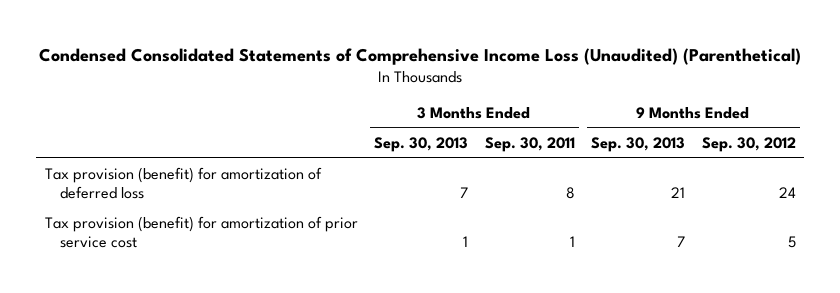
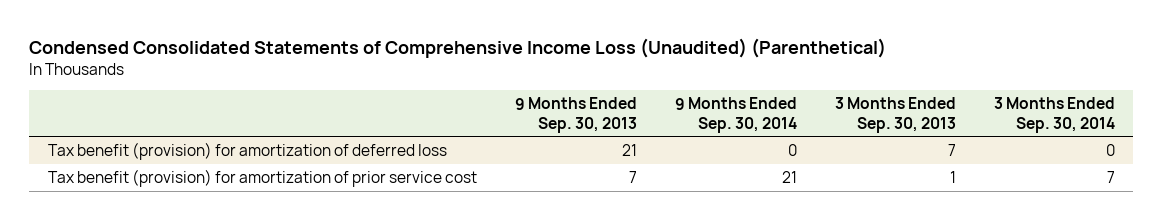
- | 3 Months Ended Sep. 30, 2013 | 3 Months Ended Sep. 30, 2011 | 9 Months Ended Sep. 30, 2013 | 9 Months Ended Sep. 30, 2012
+ | 9 Months Ended Sep. 30, 2013 | 9 Months Ended Sep. 30, 2014 | 3 Months Ended Sep. 30, 2013 | 3 Months Ended Sep. 30, 2014
- Tax provision (benefit) for amortization of deferred loss | 7 | 8 | 21 | 24
- Tax provision (benefit) for amortization of prior service cost | 1 | 1 | 7 | 5
+ Tax benefit (provision) for amortization of deferred loss | 21 | 0 | 7 | 0
+ Tax benefit (provision) for amortization of prior service cost | 7 | 21 | 1 | 7

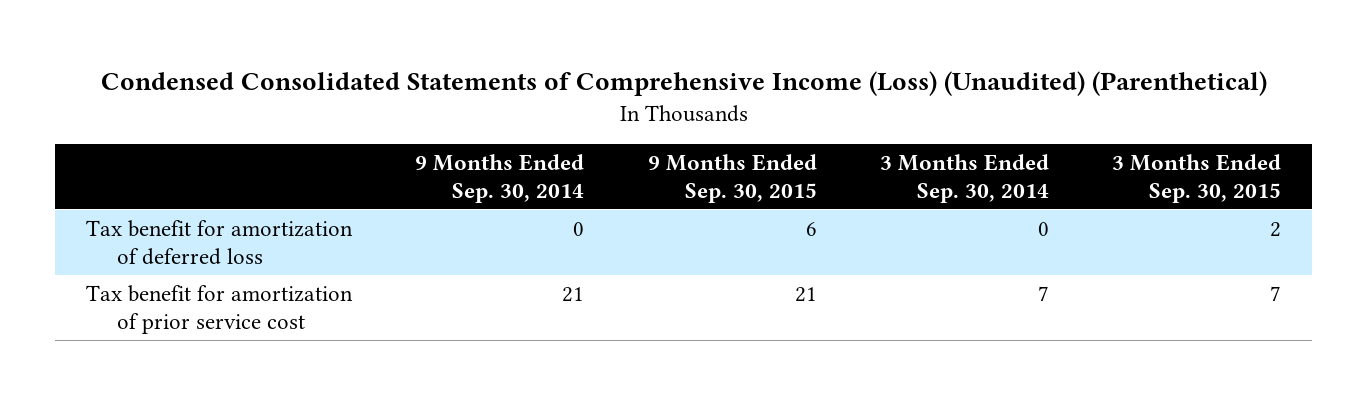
- Condensed Consolidated Statements of Comprehensive Income Loss (Unaudited) (Parenthetical)
+ Condensed Consolidated Statements of Comprehensive Income (Loss) (Unaudited) (Parenthetical)
- | 9 Months Ended Sep. 30, 2013 | 9 Months Ended Sep. 30, 2014 | 3 Months Ended Sep. 30, 2013 | 3 Months Ended Sep. 30, 2014
+ | 9 Months Ended Sep. 30, 2014 | 9 Months Ended Sep. 30, 2015 | 3 Months Ended Sep. 30, 2014 | 3 Months Ended Sep. 30, 2015
- Tax benefit (provision) for amortization of deferred loss | 21 | 0 | 7 | 0
- Tax benefit (provision) for amortization of prior service cost | 7 | 21 | 1 | 7
+ Tax benefit for amortization of deferred loss | 0 | 6 | 0 | 2
+ Tax benefit for amortization of prior service cost | 21 | 21 | 7 | 7

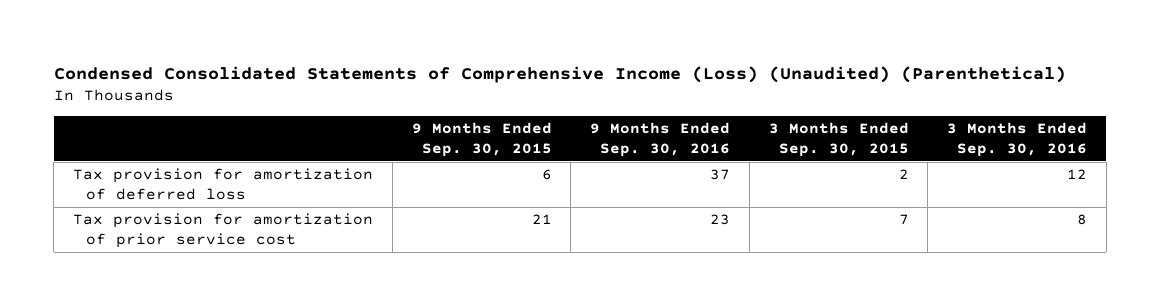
- | 9 Months Ended Sep. 30, 2014 | 9 Months Ended Sep. 30, 2015 | 3 Months Ended Sep. 30, 2014 | 3 Months Ended Sep. 30, 2015
+ | 9 Months Ended Sep. 30, 2015 | 9 Months Ended Sep. 30, 2016 | 3 Months Ended Sep. 30, 2015 | 3 Months Ended Sep. 30, 2016
- Tax benefit for amortization of deferred loss | 0 | 6 | 0 | 2
- Tax benefit for amortization of prior service cost | 21 | 21 | 7 | 7
+ Tax provision for amortization of deferred loss | 6 | 37 | 2 | 12
+ Tax provision for amortization of prior service cost | 21 | 23 | 7 | 8

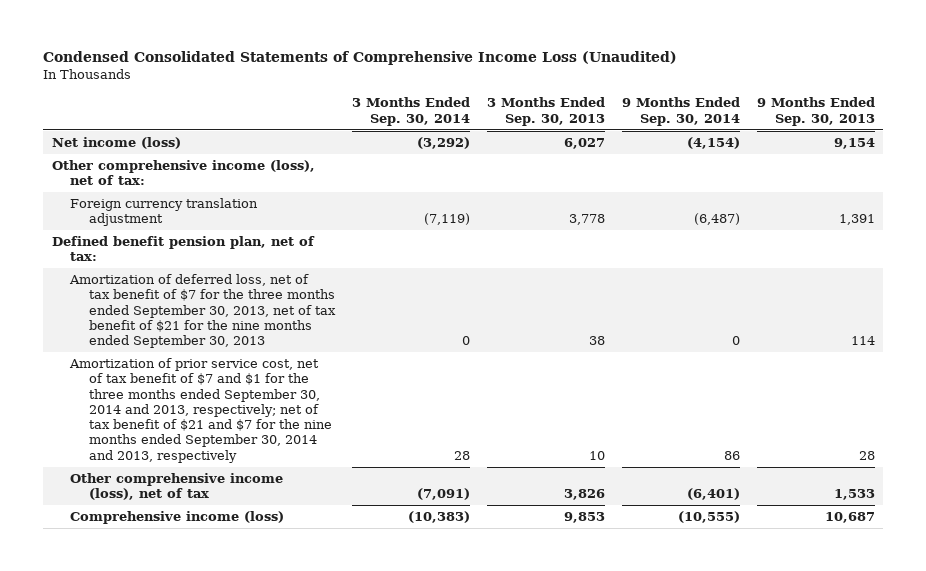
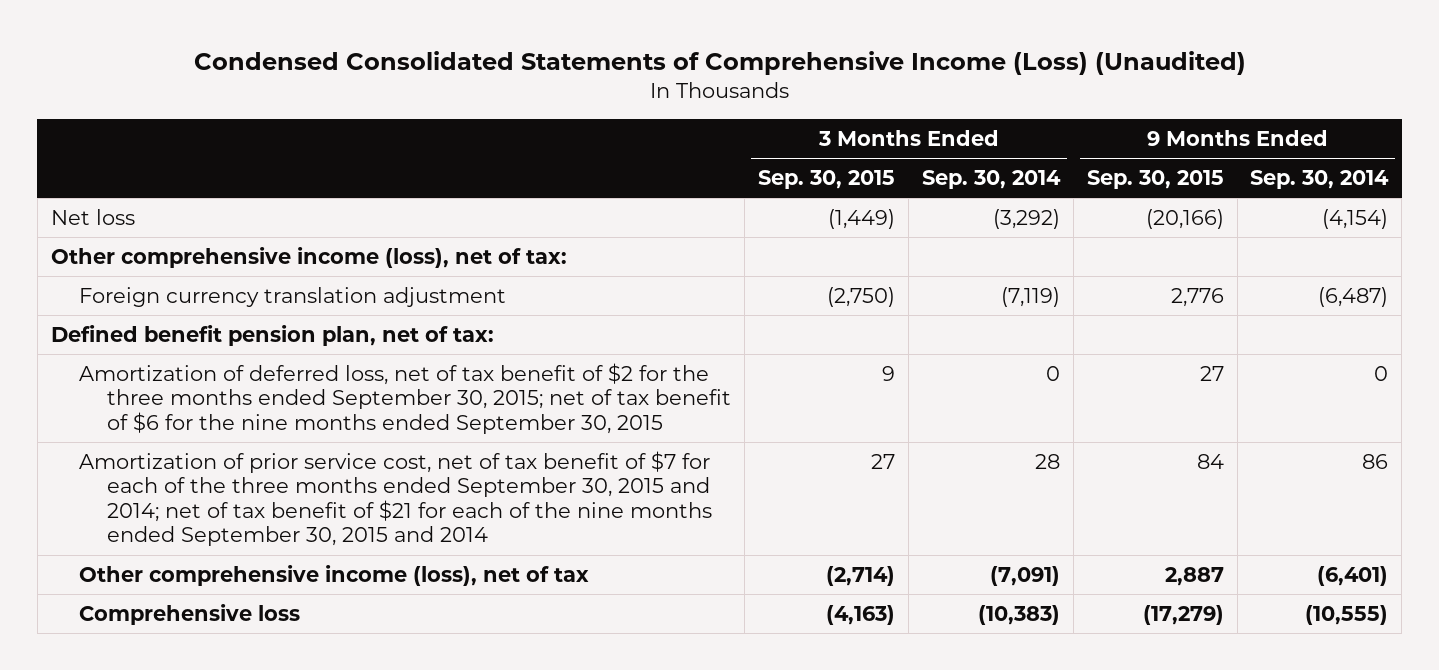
- Condensed Consolidated Statements of Comprehensive Income Loss (Unaudited)
+ Condensed Consolidated Statements of Comprehensive Income (Loss) (Unaudited)
- | 3 Months Ended Sep. 30, 2014 | 3 Months Ended Sep. 30, 2013 | 9 Months Ended Sep. 30, 2014 | 9 Months Ended Sep. 30, 2013
+ | 3 Months Ended Sep. 30, 2015 | 3 Months Ended Sep. 30, 2014 | 9 Months Ended Sep. 30, 2015 | 9 Months Ended Sep. 30, 2014
- Net income (loss) | (3,292) | 6,027 | (4,154) | 9,154
+ Net loss | (1,449) | (3,292) | (20,166) | (4,154)
- Amortization of deferred loss, net of tax benefit of $7 for the three months ended September 30, 2013, net of tax benefit of $21 for the nine months ended September 30, 2013 | 0 | 38 | 0 | 114
- Amortization of prior service cost, net of tax benefit of $7 and $1 for the three months ended September 30, 2014 and 2013, respectively; net of tax benefit of $21 and $7 for the nine months ended September 30, 2014 and 2013, respectively | 28 | 10 | 86 | 28
+ Amortization of deferred loss, net of tax benefit of $2 for the three months ended September 30, 2015; net of tax benefit of $6 for the nine months ended September 30, 2015 | 9 | 0 | 27 | 0
+ Amortization of prior service cost, net of tax benefit of $7 for each of the three months ended September 30, 2015 and 2014; net of tax benefit of $21 for each of the nine months ended September 30, 2015 and 2014 | 27 | 28 | 84 | 86
- Comprehensive income (loss) | (10,383) | 9,853 | (10,555) | 10,687
+ Comprehensive loss | (4,163) | (10,383) | (17,279) | (10,555)

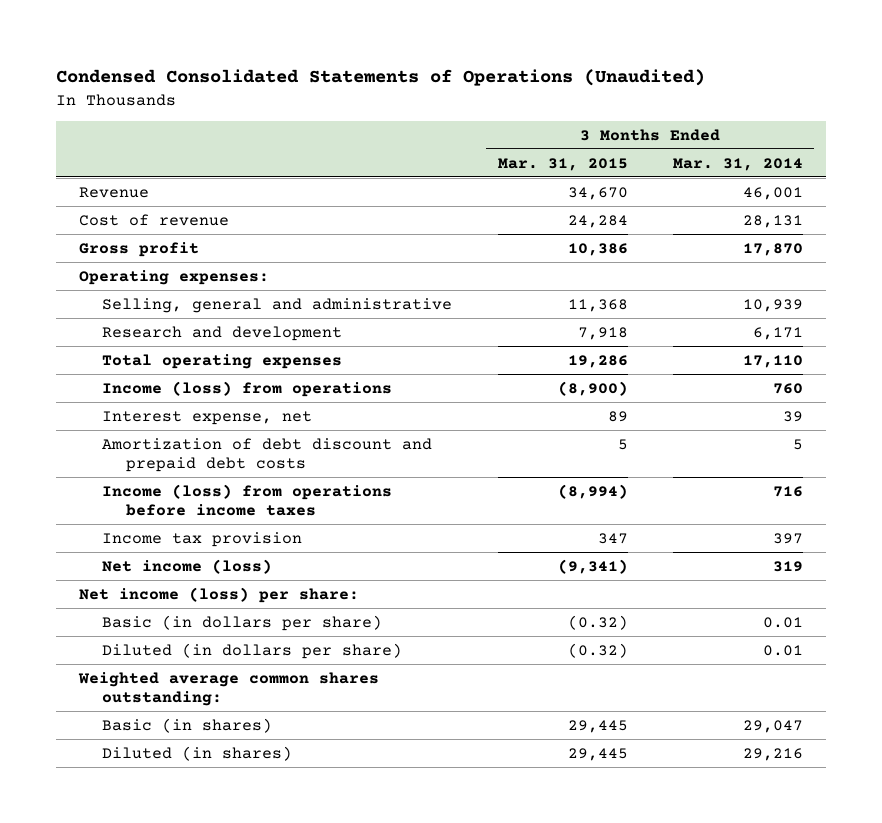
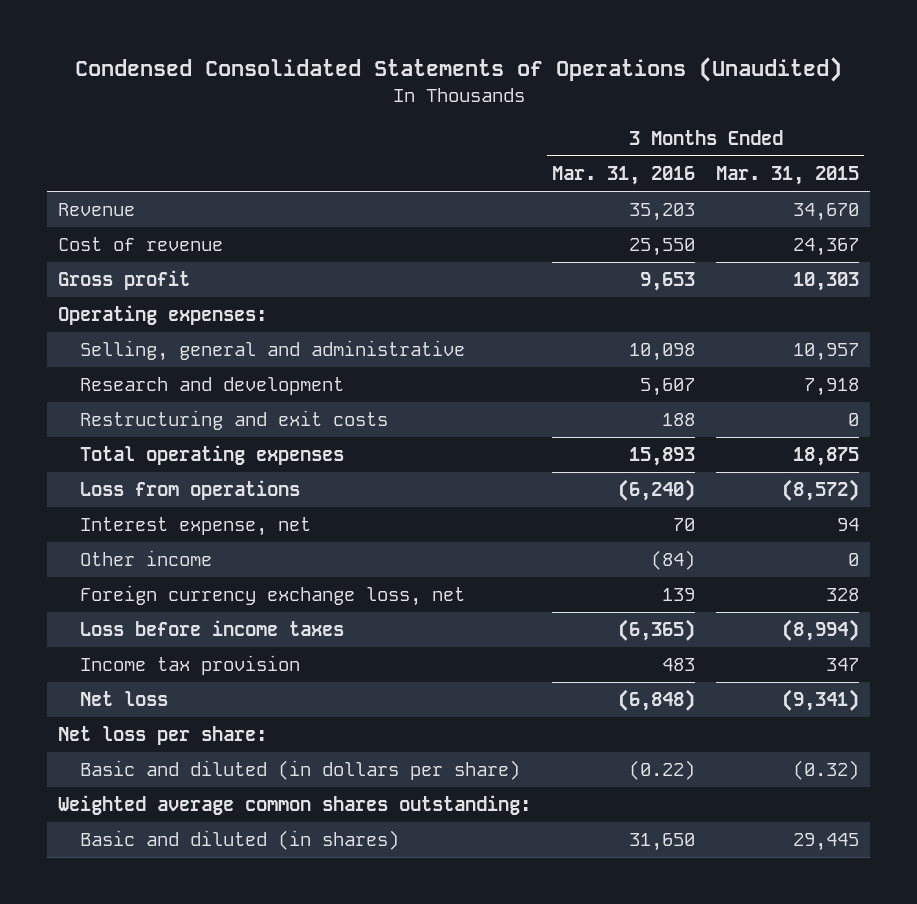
- | 3 Months Ended Mar. 31, 2015 | 3 Months Ended Mar. 31, 2014
+ | 3 Months Ended Mar. 31, 2016 | 3 Months Ended Mar. 31, 2015
- Cost of revenue | 24,284 | 28,131
- Gross profit | 10,386 | 17,870
+ Cost of revenue | 25,550 | 24,367
+ Gross profit | 9,653 | 10,303
- Selling, general and administrative | 11,368 | 10,939
+ Selling, general and administrative | 10,098 | 10,957
- Total operating expenses | 19,286 | 17,110
- Income (loss) from operations | (8,900) | 760
- Interest expense, net | 89 | 39
- Amortization of debt discount and prepaid debt costs | 5 | 5
- Income (loss) from operations before income taxes | (8,994) | 716
+ Restructuring and exit costs | 188 | 0
+ Total operating expenses | 15,893 | 18,875
+ Loss from operations | (6,240) | (8,572)
+ Interest expense, net | 70 | 94
+ Other income | (84) | 0
+ Foreign currency exchange loss, net | 139 | 328
+ Loss before income taxes | (6,365) | (8,994)
- Net income (loss) | (9,341) | 319
- Net income (loss) per share:
- Basic (in dollars per share) | (0.32) | 0.01
- Diluted (in dollars per share) | (0.32) | 0.01
+ Net loss | (6,848) | (9,341)
+ Net loss per share:
+ Basic and diluted (in dollars per share) | (0.22) | (0.32)
- Basic (in shares) | 29,445 | 29,047
- Diluted (in shares) | 29,445 | 29,216
+ Basic and diluted (in shares) | 31,650 | 29,445

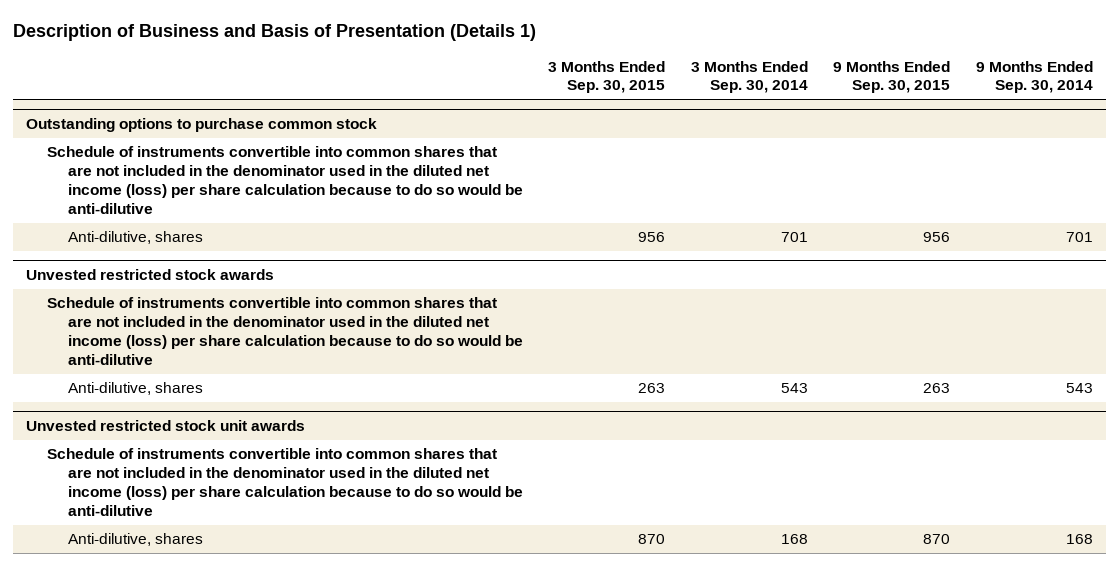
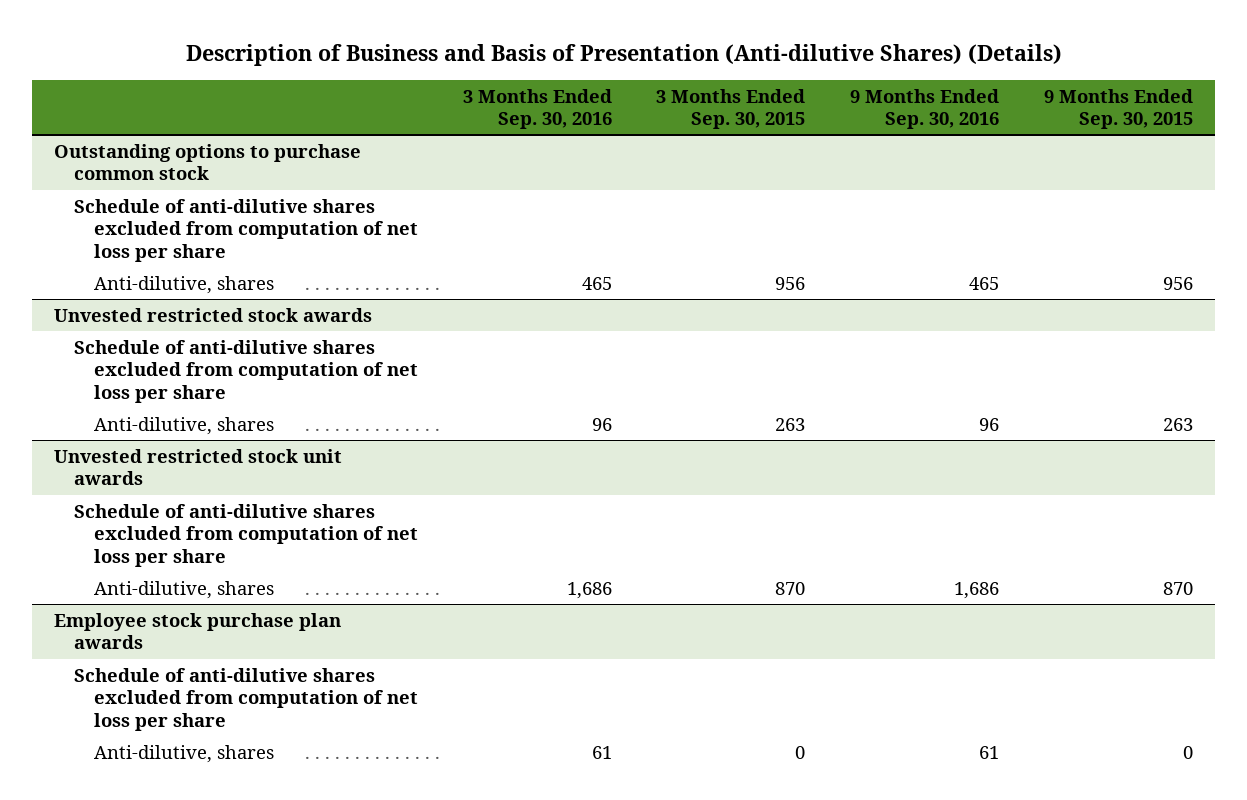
- Description of Business and Basis of Presentation (Details 1)
+ Description of Business and Basis of Presentation (Anti-dilutive Shares) (Details)
- | 3 Months Ended Sep. 30, 2015 | 3 Months Ended Sep. 30, 2014 | 9 Months Ended Sep. 30, 2015 | 9 Months Ended Sep. 30, 2014
+ | 3 Months Ended Sep. 30, 2016 | 3 Months Ended Sep. 30, 2015 | 9 Months Ended Sep. 30, 2016 | 9 Months Ended Sep. 30, 2015
@ Outstanding options to purchase common stock
- Schedule of instruments convertible into common shares that are not included in the denominator used in the diluted net income (loss) per share calculation because to do so would be anti-dilutive
+ Schedule of anti-dilutive shares excluded from computation of net loss per share
@ Unvested restricted stock awards
- Schedule of instruments convertible into common shares that are not included in the denominator used in the diluted net income (loss) per share calculation because to do so would be anti-dilutive
+ Schedule of anti-dilutive shares excluded from computation of net loss per share
@ Unvested restricted stock unit awards
- Schedule of instruments convertible into common shares that are not included in the denominator used in the diluted net income (loss) per share calculation because to do so would be anti-dilutive
+ Schedule of anti-dilutive shares excluded from computation of net loss per share
+ Employee stock purchase plan awards
+ Schedule of anti-dilutive shares excluded from computation of net loss per share
+ Anti-dilutive, shares | 61 | 0 | 61 | 0

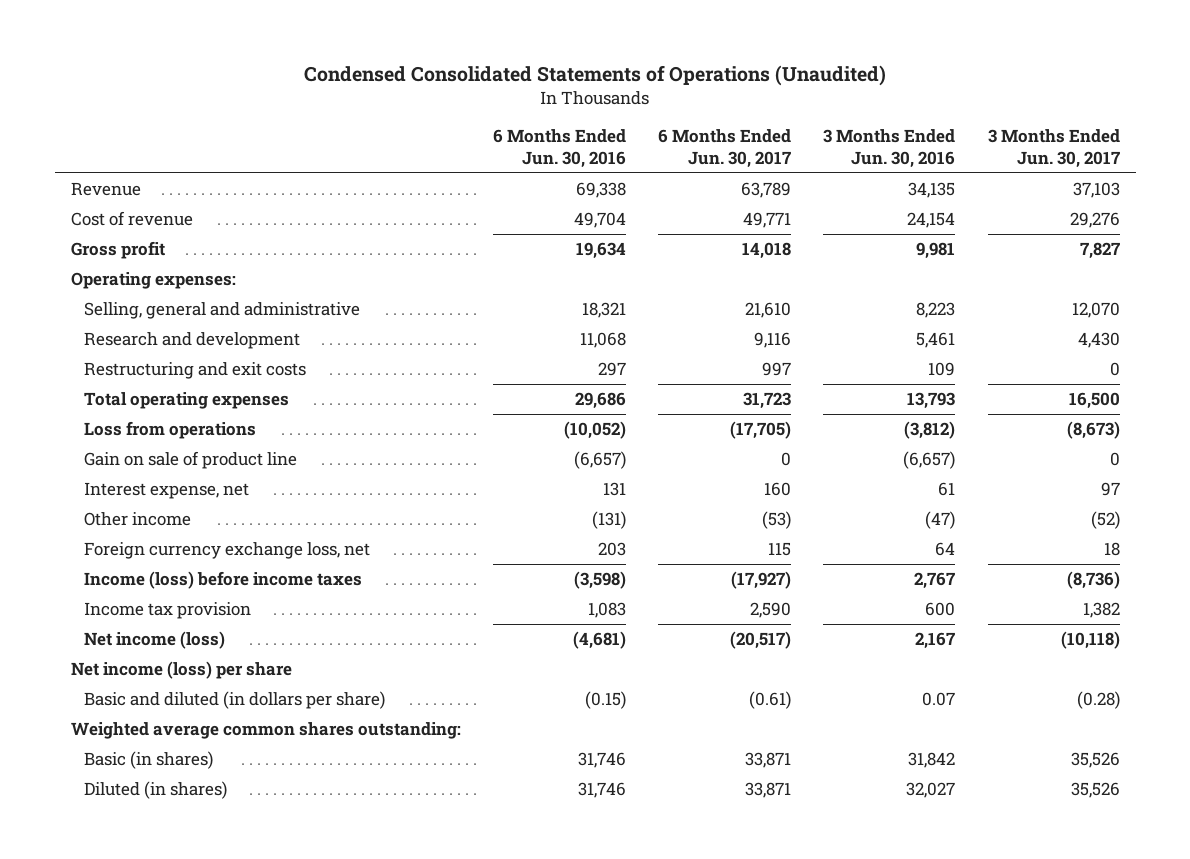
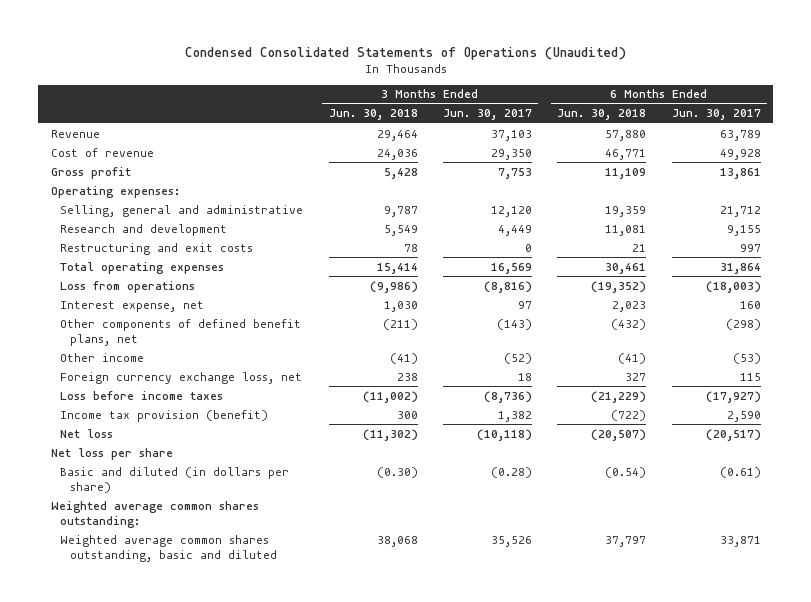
- | 6 Months Ended Jun. 30, 2016 | 6 Months Ended Jun. 30, 2017 | 3 Months Ended Jun. 30, 2016 | 3 Months Ended Jun. 30, 2017
+ | 3 Months Ended Jun. 30, 2018 | 3 Months Ended Jun. 30, 2017 | 6 Months Ended Jun. 30, 2018 | 6 Months Ended Jun. 30, 2017
- Cost of revenue | 49,704 | 49,771 | 24,154 | 29,276
- Gross profit | 19,634 | 14,018 | 9,981 | 7,827
+ Cost of revenue | 24,036 | 29,350 | 46,771 | 49,928
+ Gross profit | 5,428 | 7,753 | 11,109 | 13,861
- Selling, general and administrative | 18,321 | 21,610 | 8,223 | 12,070
- Research and development | 11,068 | 9,116 | 5,461 | 4,430
+ Selling, general and administrative | 9,787 | 12,120 | 19,359 | 21,712
+ Research and development | 5,549 | 4,449 | 11,081 | 9,155
- Total operating expenses | 29,686 | 31,723 | 13,793 | 16,500
- Loss from operations | (10,052) | (17,705) | (3,812) | (8,673)
- Gain on sale of product line | (6,657) | 0 | (6,657) | 0
+ Total operating expenses | 15,414 | 16,569 | 30,461 | 31,864
+ Loss from operations | (9,986) | (8,816) | (19,352) | (18,003)
+ Other components of defined benefit plans, net | (211) | (143) | (432) | (298)
- Income (loss) before income taxes | (3,598) | (17,927) | 2,767 | (8,736)
- Income tax provision | 1,083 | 2,590 | 600 | 1,382
- Net income (loss) | (4,681) | (20,517) | 2,167 | (10,118)
- Net income (loss) per share
+ Loss before income taxes | (11,002) | (8,736) | (21,229) | (17,927)
+ Income tax provision (benefit) | 300 | 1,382 | (722) | 2,590
+ Net loss | (11,302) | (10,118) | (20,507) | (20,517)
+ Net loss per share
- Basic (in shares) | 31,746 | 33,871 | 31,842 | 35,526
- Diluted (in shares) | 31,746 | 33,871 | 32,027 | 35,526
+ Weighted average common shares outstanding, basic and diluted | 38,068 | 35,526 | 37,797 | 33,871

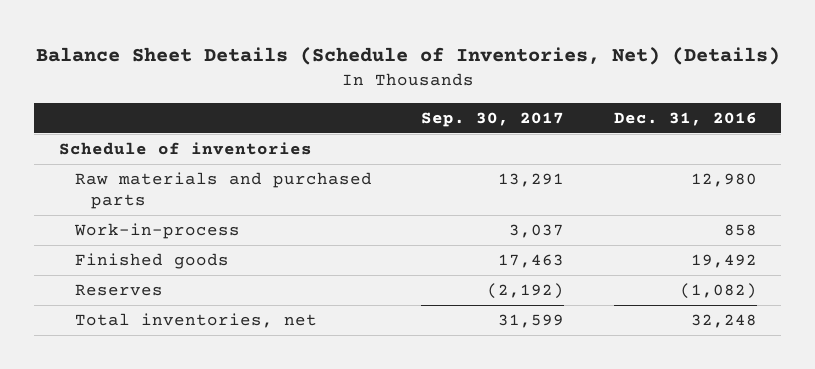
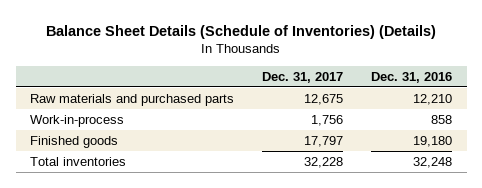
- Balance Sheet Details (Schedule of Inventories, Net) (Details)
+ Balance Sheet Details (Schedule of Inventories) (Details)
- | Sep. 30, 2017 | Dec. 31, 2016
+ | Dec. 31, 2017 | Dec. 31, 2016
- Schedule of inventories
- Raw materials and purchased parts | 13,291 | 12,980
+ Raw materials and purchased parts | 12,675 | 12,210
- Finished goods | 17,463 | 19,492
- Reserves | (2,192) | (1,082)
- Total inventories, net | 31,599 | 32,248
+ Finished goods | 17,797 | 19,180
+ Total inventories | 32,228 | 32,248

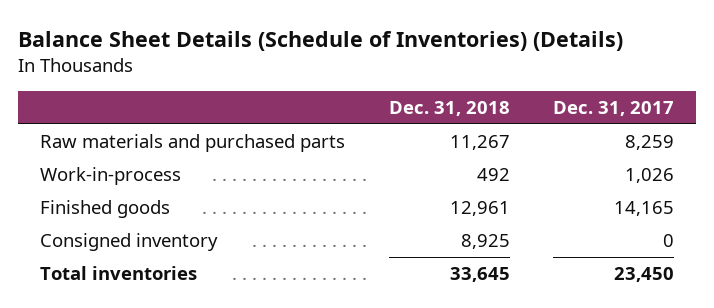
- | Dec. 31, 2017 | Dec. 31, 2016
+ | Dec. 31, 2018 | Dec. 31, 2017
- Raw materials and purchased parts | 12,675 | 12,210
- Work-in-process | 1,756 | 858
- Finished goods | 17,797 | 19,180
- Total inventories | 32,228 | 32,248
+ Raw materials and purchased parts | 11,267 | 8,259
+ Work-in-process | 492 | 1,026
+ Finished goods | 12,961 | 14,165
+ Consigned inventory | 8,925 | 0
+ Total inventories | 33,645 | 23,450

